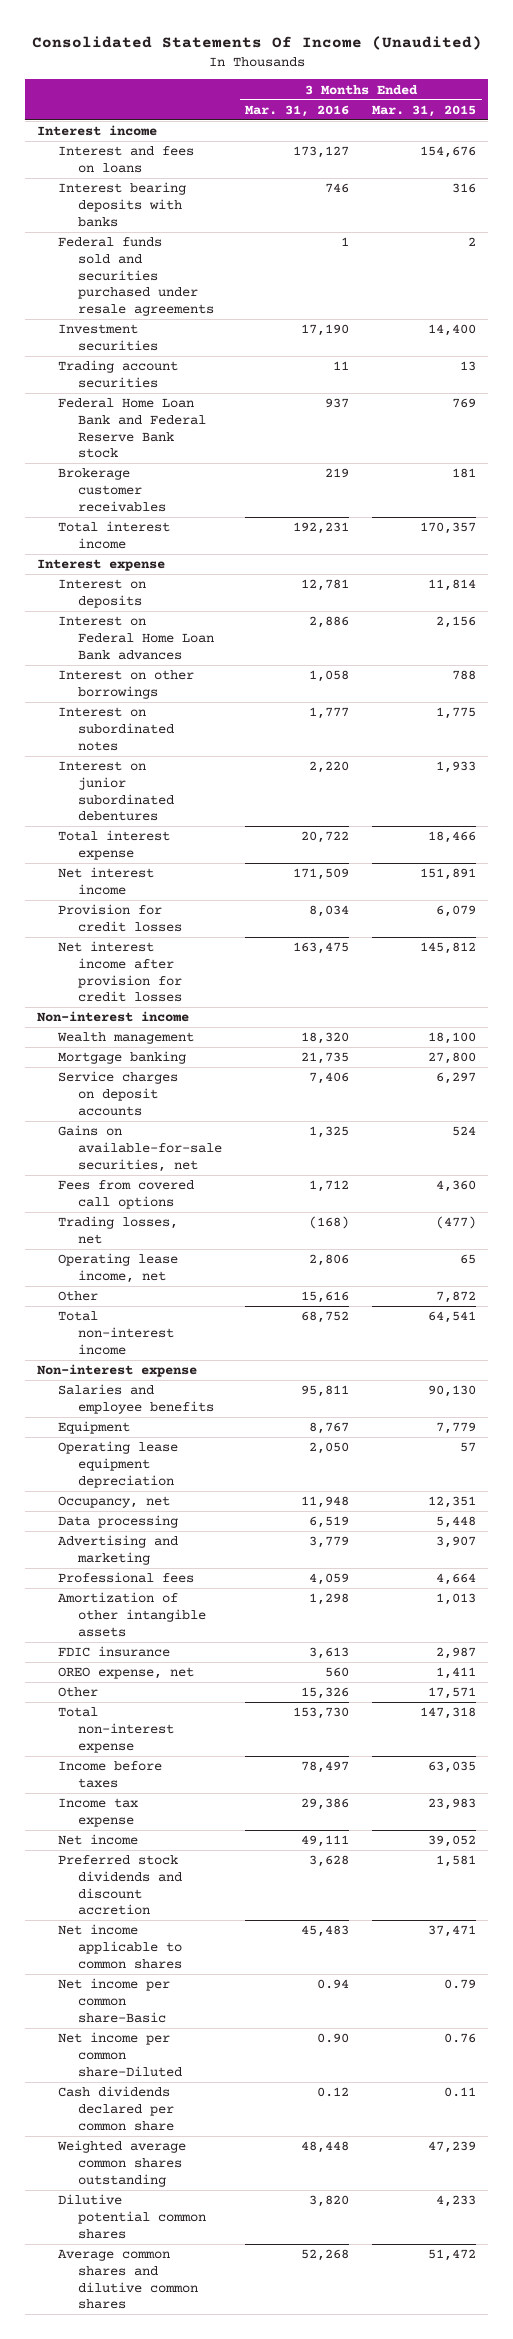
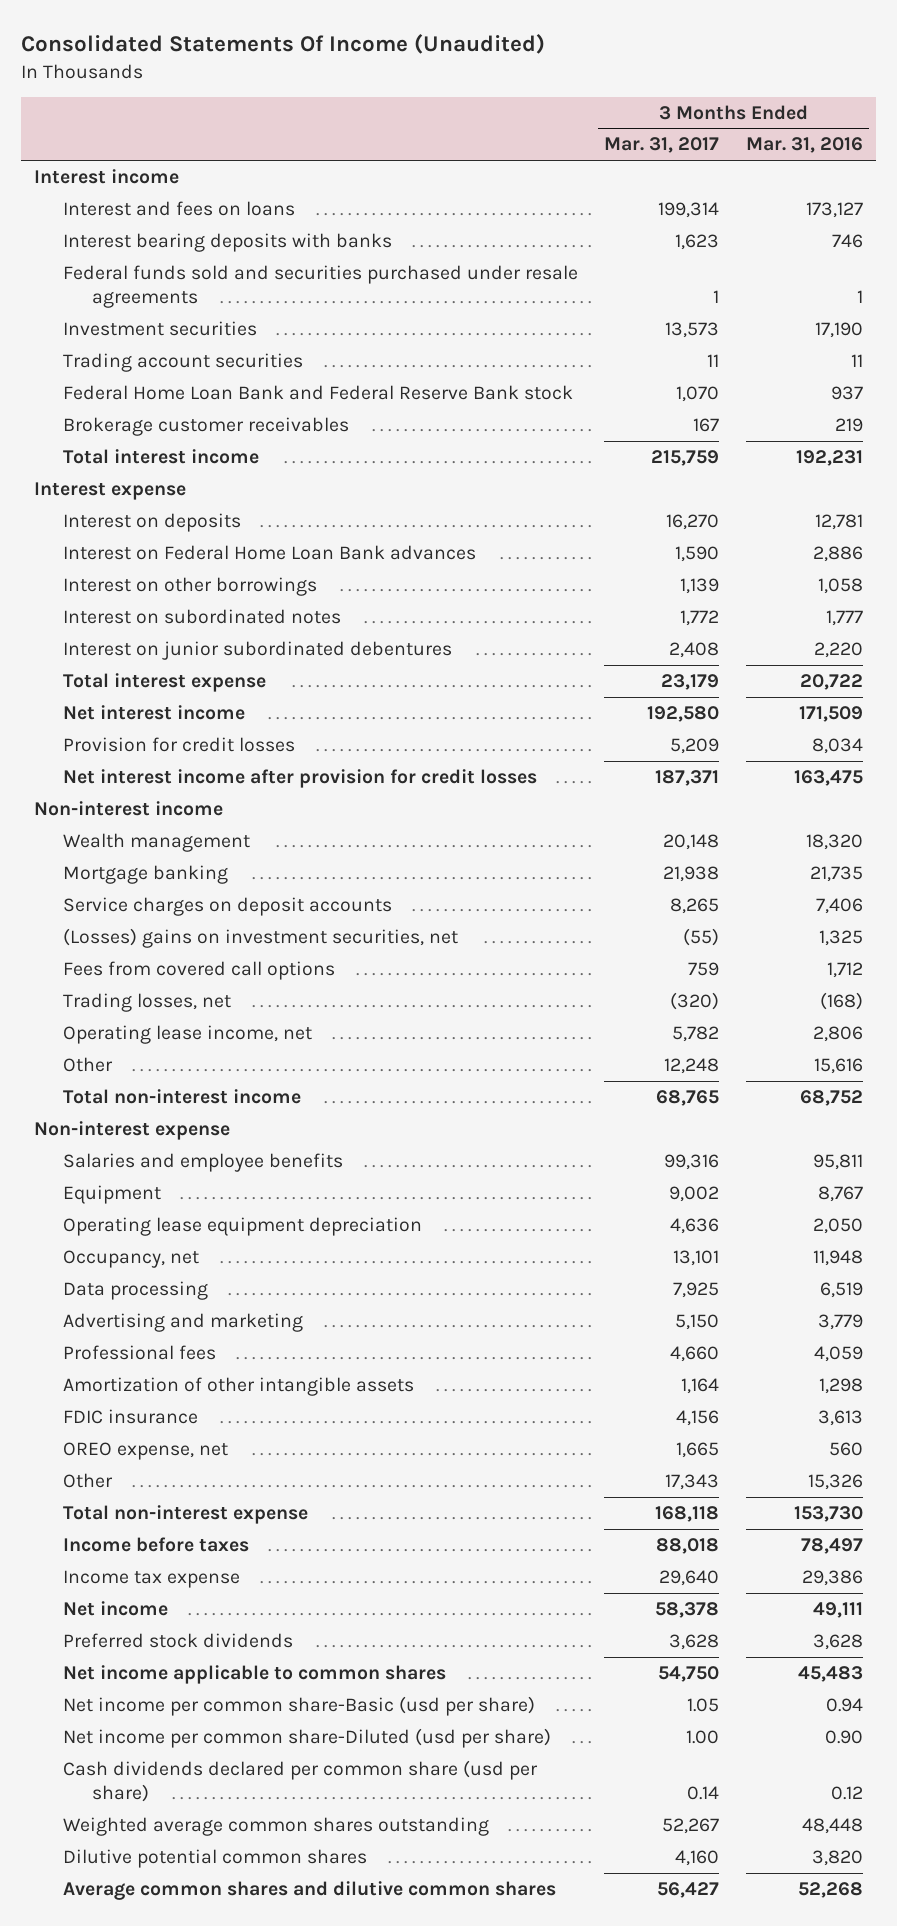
- | 3 Months Ended Mar. 31, 2016 | 3 Months Ended Mar. 31, 2015
+ | 3 Months Ended Mar. 31, 2017 | 3 Months Ended Mar. 31, 2016
- Gains on available-for-sale securities, net | 1,325 | 524
+ (Losses) gains on investment securities, net | (55) | 1,325
- Preferred stock dividends and discount accretion | 3,628 | 1,581
+ Preferred stock dividends | 3,628 | 3,628
- Net income per common share-Basic | 0.94 | 0.79
- Net income per common share-Diluted | 0.90 | 0.76
- Cash dividends declared per common share | 0.12 | 0.11
+ Net income per common share-Basic (usd per share) | 1.05 | 0.94
+ Net income per common share-Diluted (usd per share) | 1.00 | 0.90
+ Cash dividends declared per common share (usd per share) | 0.14 | 0.12

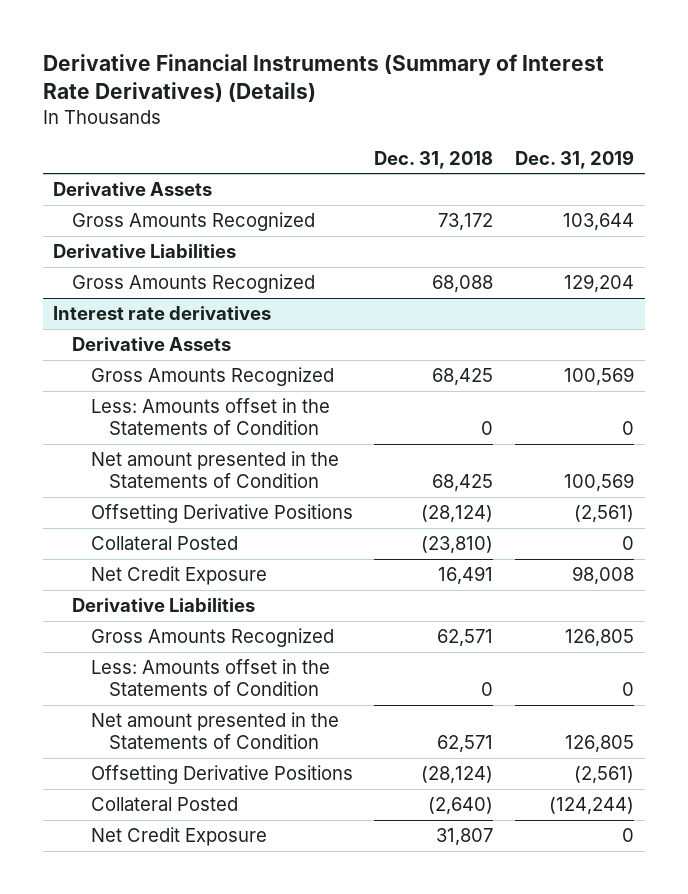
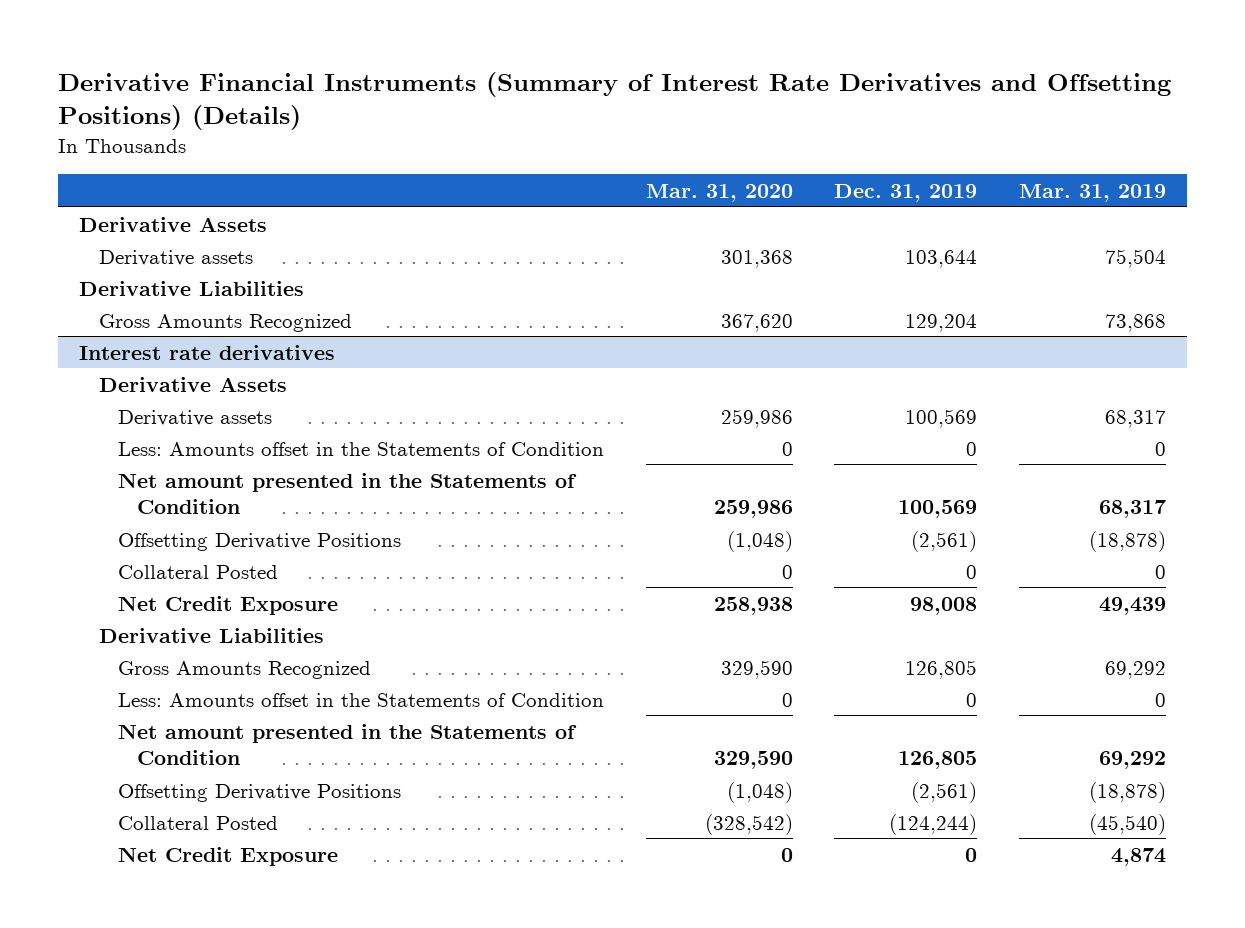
- Derivative Financial Instruments (Summary of Interest Rate Derivatives) (Details)
+ Derivative Financial Instruments (Summary of Interest Rate Derivatives and Offsetting Positions) (Details)
- | Dec. 31, 2018 | Dec. 31, 2019
+ | Mar. 31, 2020 | Dec. 31, 2019 | Mar. 31, 2019
- Gross Amounts Recognized | 73,172 | 103,644
+ Derivative assets | 301,368 | 103,644 | 75,504
@ Interest rate derivatives
- Gross Amounts Recognized | 68,425 | 100,569
+ Derivative assets | 259,986 | 100,569 | 68,317

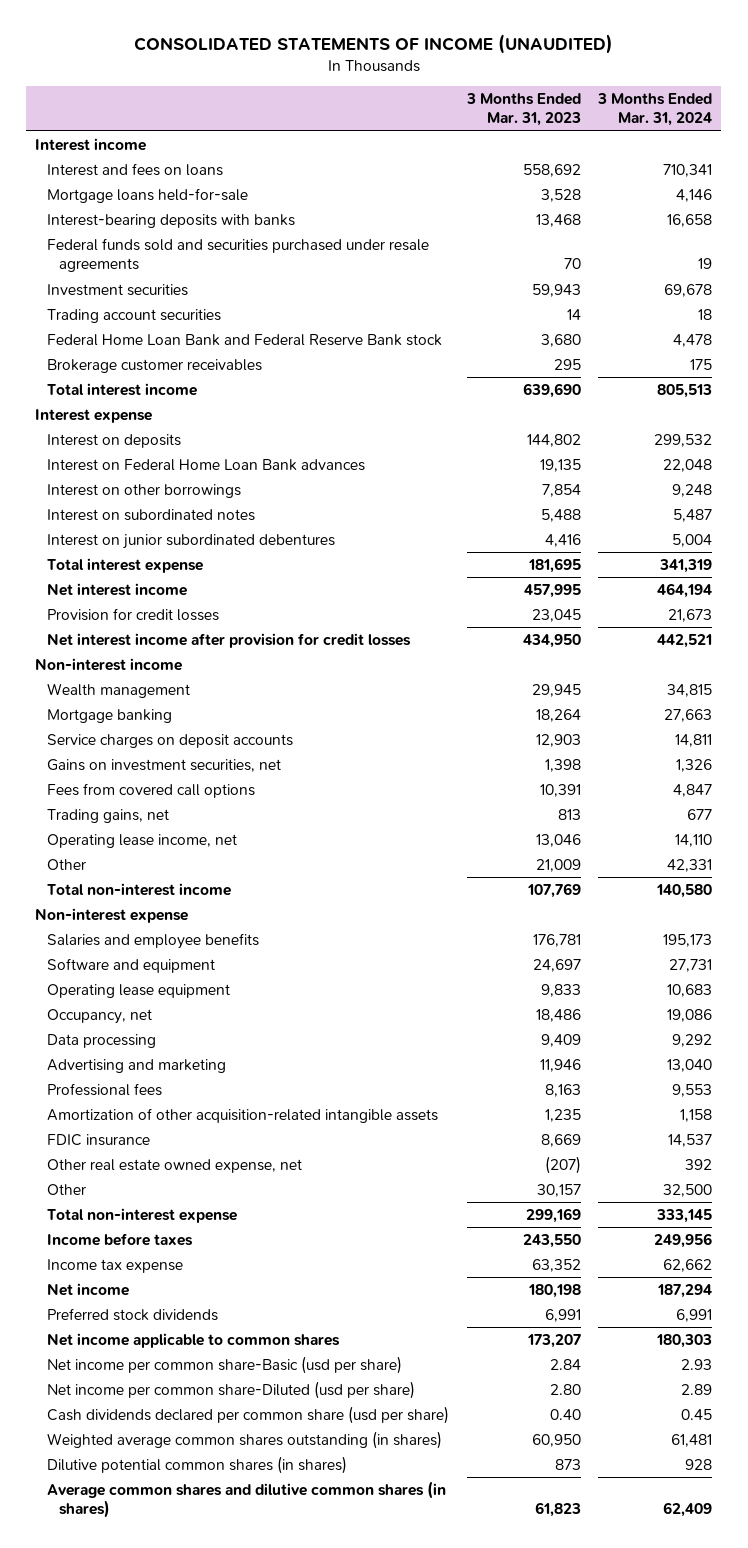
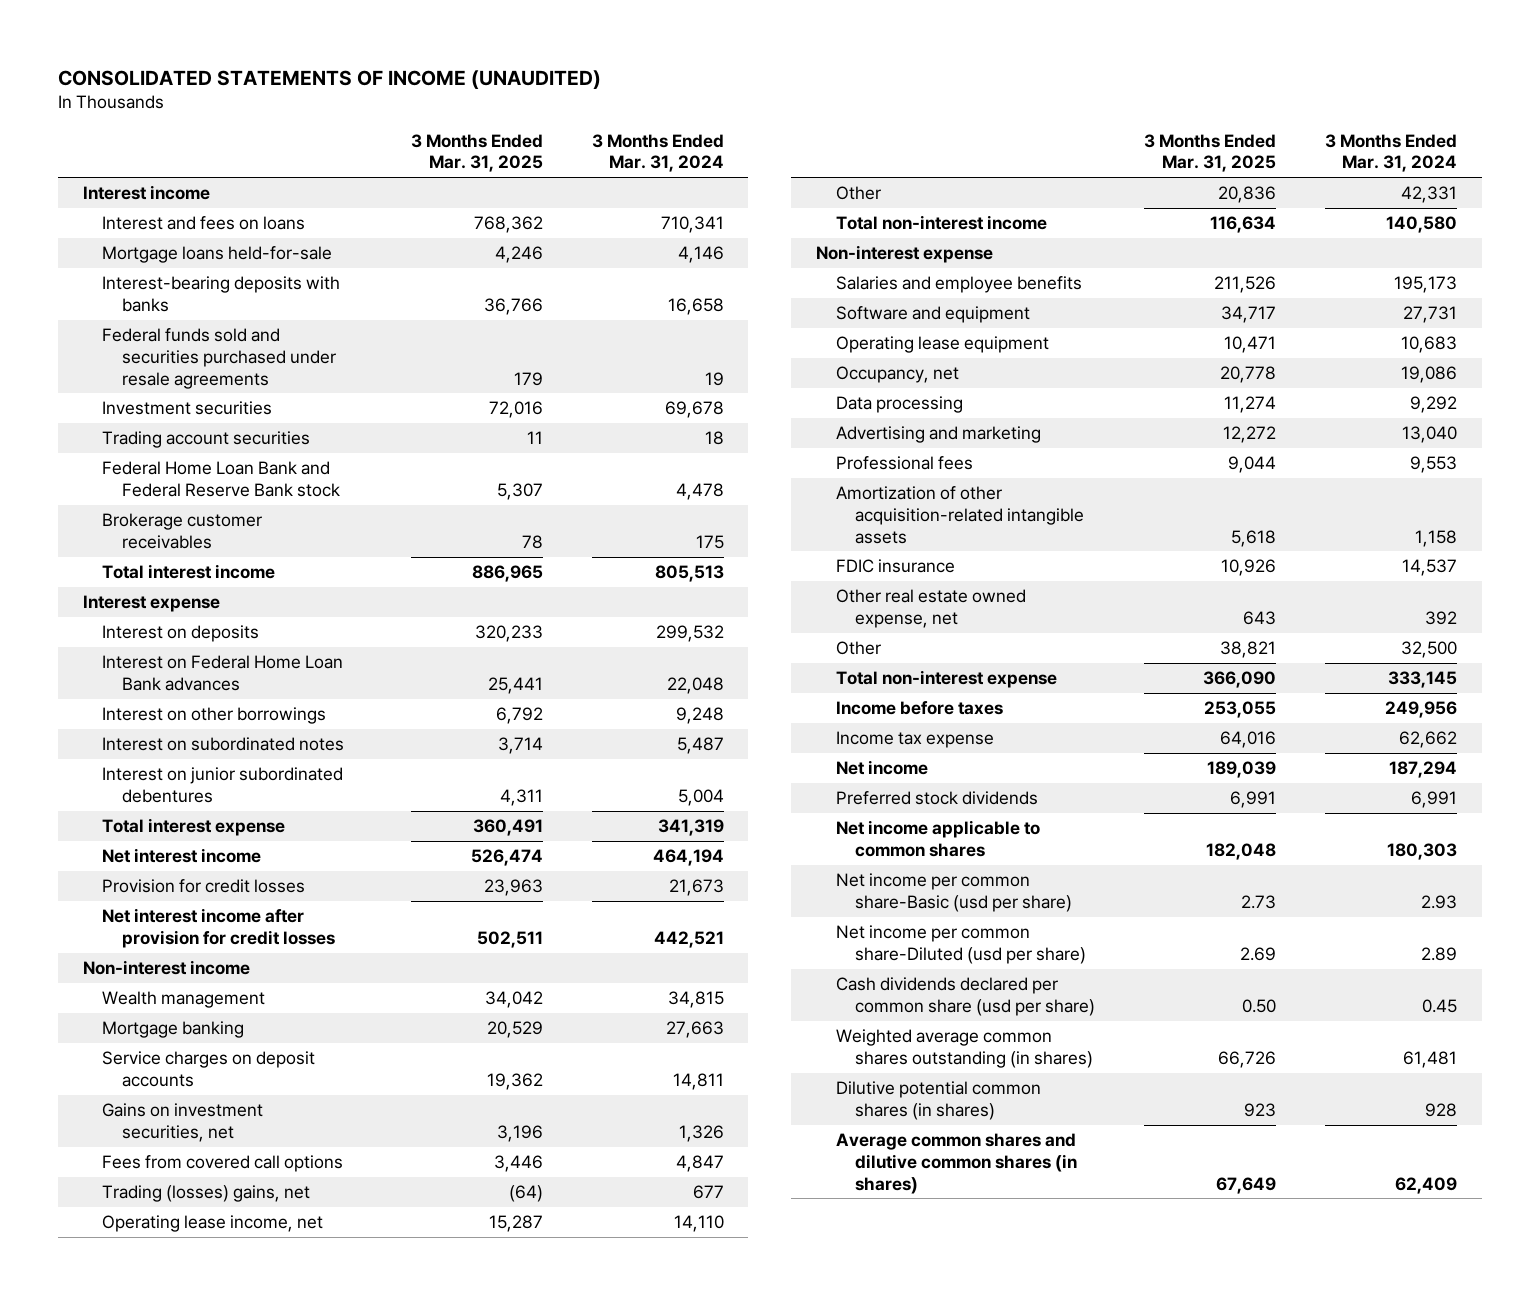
- | 3 Months Ended Mar. 31, 2023 | 3 Months Ended Mar. 31, 2024
+ | 3 Months Ended Mar. 31, 2025 | 3 Months Ended Mar. 31, 2024
- Trading gains, net | 813 | 677
+ Trading (losses) gains, net | (64) | 677

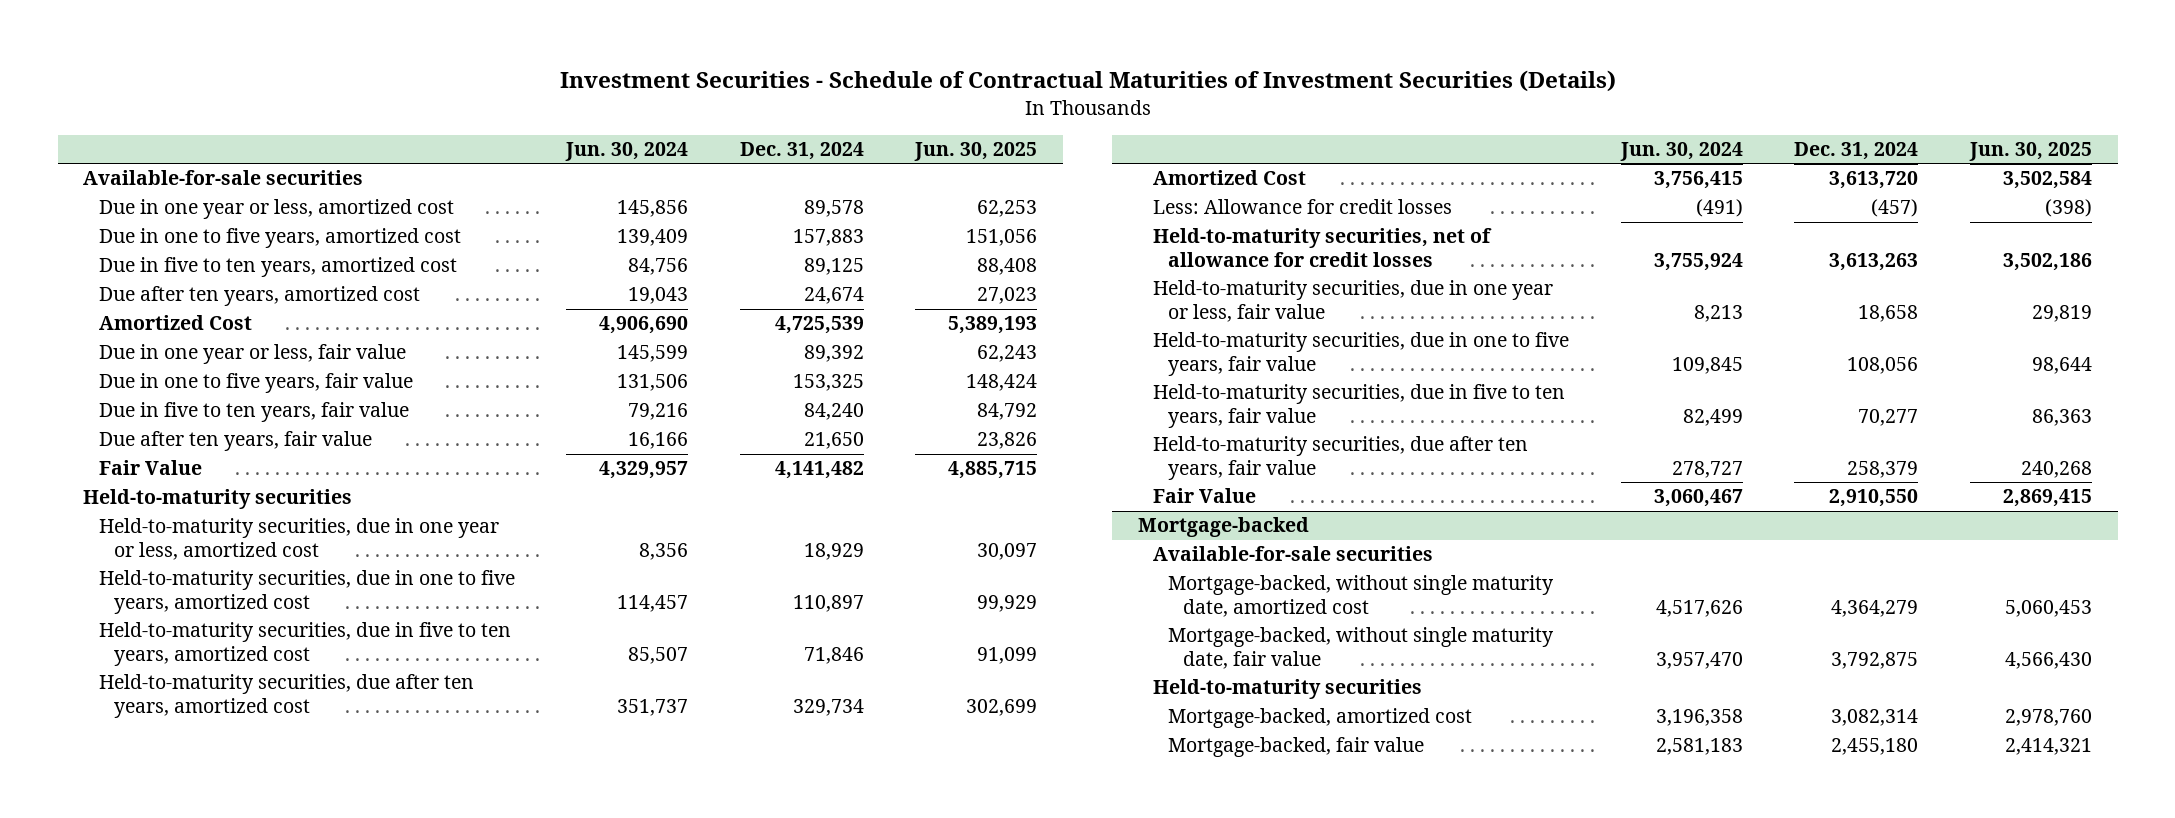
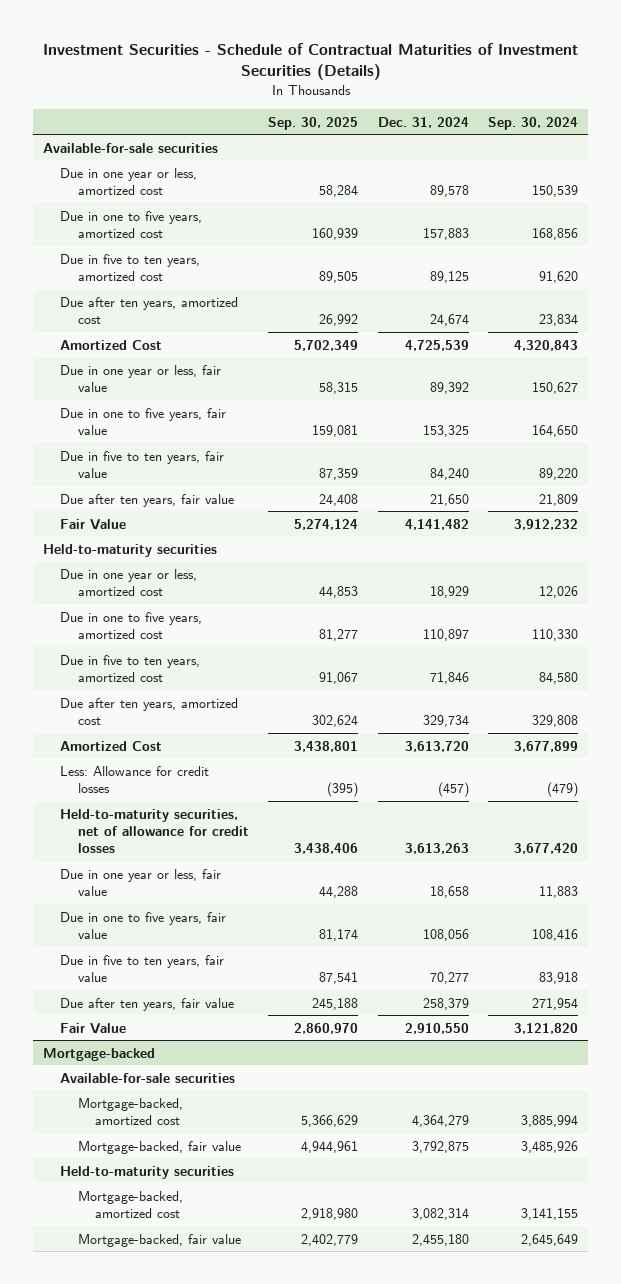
- | Jun. 30, 2024 | Dec. 31, 2024 | Jun. 30, 2025
+ | Sep. 30, 2025 | Dec. 31, 2024 | Sep. 30, 2024
- Held-to-maturity securities, due in one year or less, amortized cost | 8,356 | 18,929 | 30,097
- Held-to-maturity securities, due in one to five years, amortized cost | 114,457 | 110,897 | 99,929
- Held-to-maturity securities, due in five to ten years, amortized cost | 85,507 | 71,846 | 91,099
- Held-to-maturity securities, due after ten years, amortized cost | 351,737 | 329,734 | 302,699
+ Due in one year or less, amortized cost | 44,853 | 18,929 | 12,026
+ Due in one to five years, amortized cost | 81,277 | 110,897 | 110,330
+ Due in five to ten years, amortized cost | 91,067 | 71,846 | 84,580
+ Due after ten years, amortized cost | 302,624 | 329,734 | 329,808
- Held-to-maturity securities, due in one year or less, fair value | 8,213 | 18,658 | 29,819
- Held-to-maturity securities, due in one to five years, fair value | 109,845 | 108,056 | 98,644
- Held-to-maturity securities, due in five to ten years, fair value | 82,499 | 70,277 | 86,363
- Held-to-maturity securities, due after ten years, fair value | 278,727 | 258,379 | 240,268
+ Due in one year or less, fair value | 44,288 | 18,658 | 11,883
+ Due in one to five years, fair value | 81,174 | 108,056 | 108,416
+ Due in five to ten years, fair value | 87,541 | 70,277 | 83,918
+ Due after ten years, fair value | 245,188 | 258,379 | 271,954
@ Mortgage-backed
- Mortgage-backed, without single maturity date, amortized cost | 4,517,626 | 4,364,279 | 5,060,453
- Mortgage-backed, without single maturity date, fair value | 3,957,470 | 3,792,875 | 4,566,430
+ Mortgage-backed, amortized cost | 5,366,629 | 4,364,279 | 3,885,994
+ Mortgage-backed, fair value | 4,944,961 | 3,792,875 | 3,485,926

